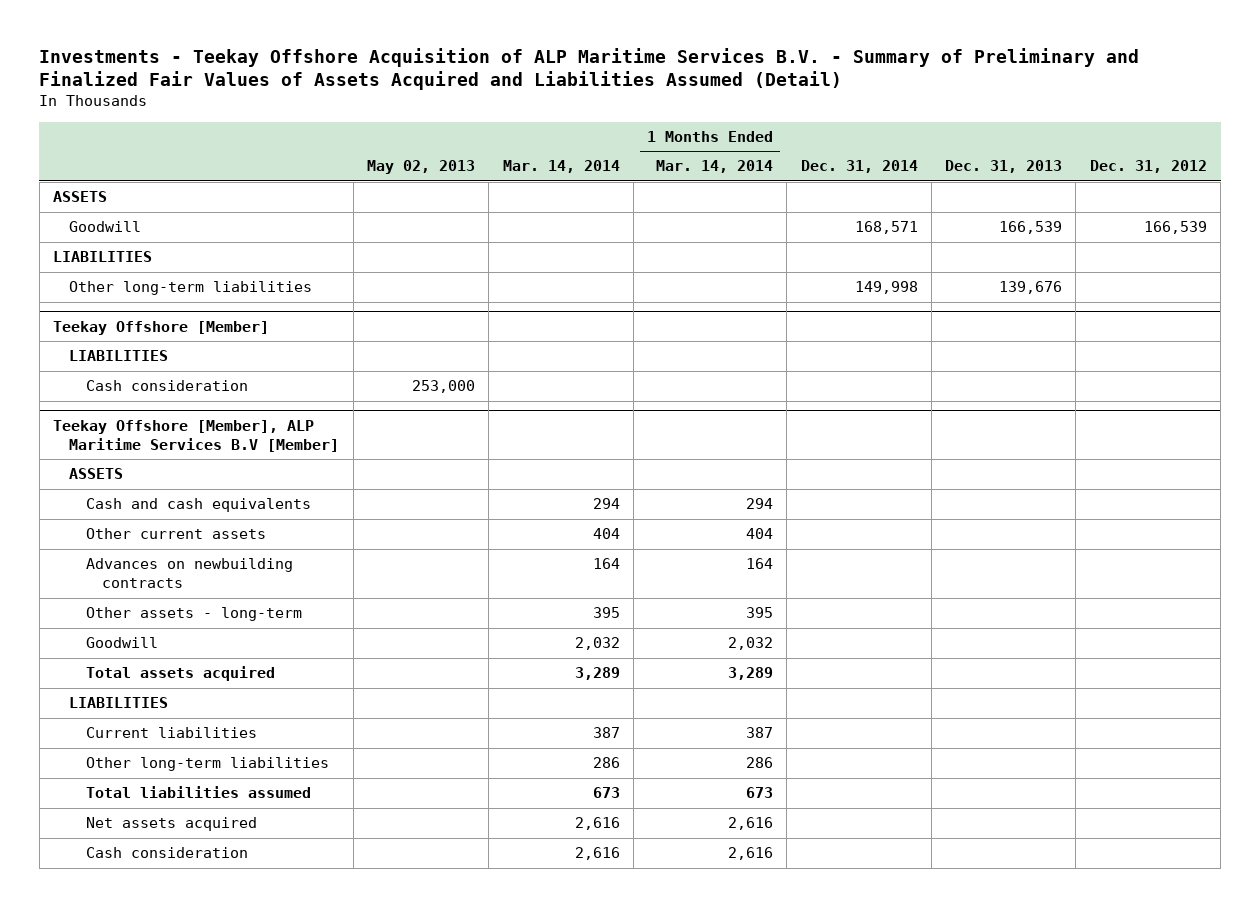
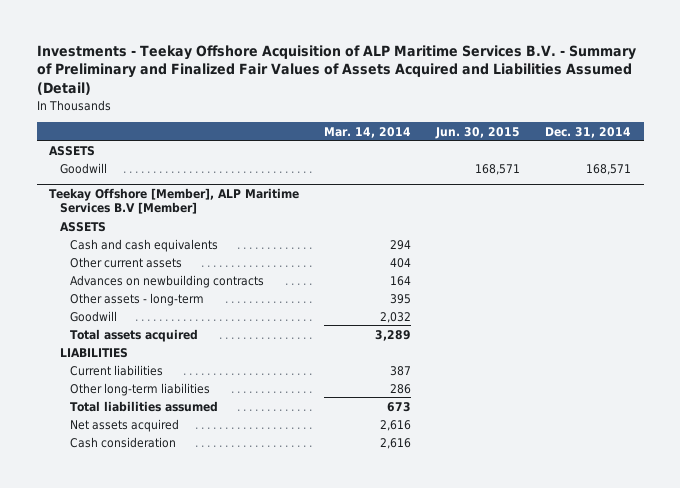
- | May 02, 2013 | Mar. 14, 2014 | 1 Months Ended Mar. 14, 2014 | Dec. 31, 2014 | Dec. 31, 2013 | Dec. 31, 2012
+ | Mar. 14, 2014 | Jun. 30, 2015 | Dec. 31, 2014
- LIABILITIES
- Other long-term liabilities | | | | 149,998 | 139,676 |
- Teekay Offshore [Member]
- LIABILITIES
- Cash consideration | 253,000 | | | | |

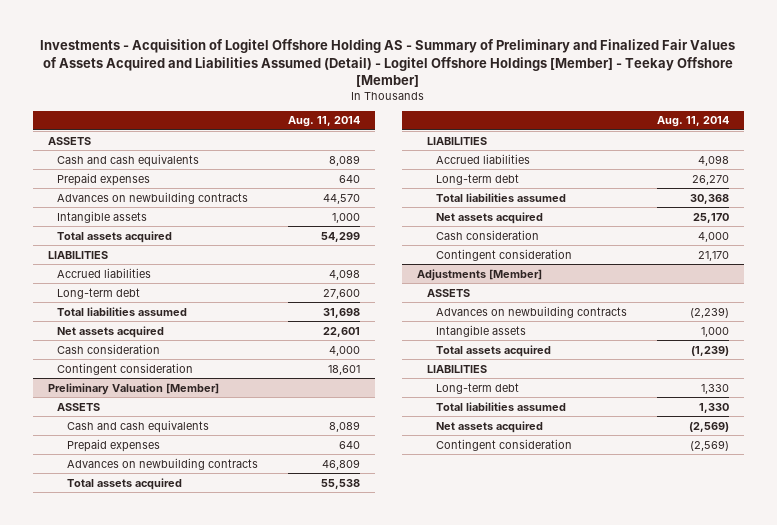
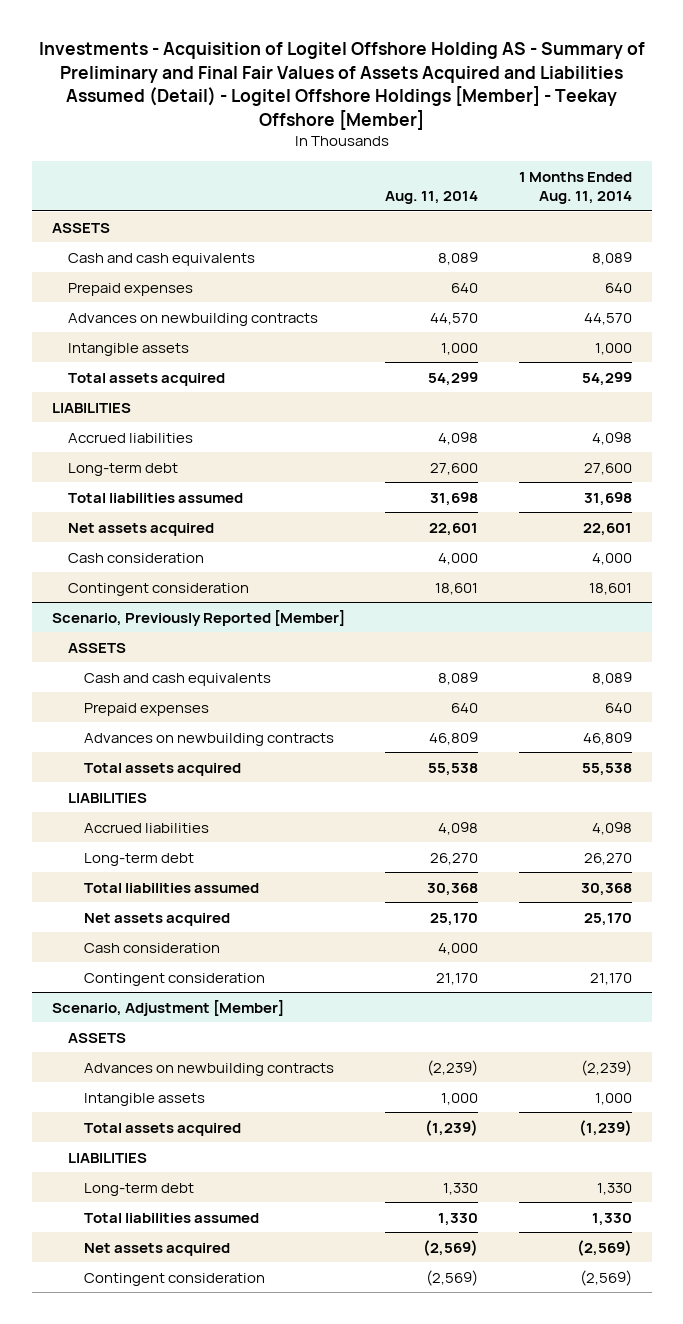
- Investments - Acquisition of Logitel Offshore Holding AS - Summary of Preliminary and Finalized Fair Values of Assets Acquired and Liabilities Assumed (Detail) - Logitel Offshore Holdings [Member] - Teekay Offshore [Member]
+ Investments - Acquisition of Logitel Offshore Holding AS - Summary of Preliminary and Final Fair Values of Assets Acquired and Liabilities Assumed (Detail) - Logitel Offshore Holdings [Member] - Teekay Offshore [Member]
- | Aug. 11, 2014
+ | Aug. 11, 2014 | 1 Months Ended Aug. 11, 2014
- Preliminary Valuation [Member]
+ Scenario, Previously Reported [Member]
- Adjustments [Member]
+ Scenario, Adjustment [Member]

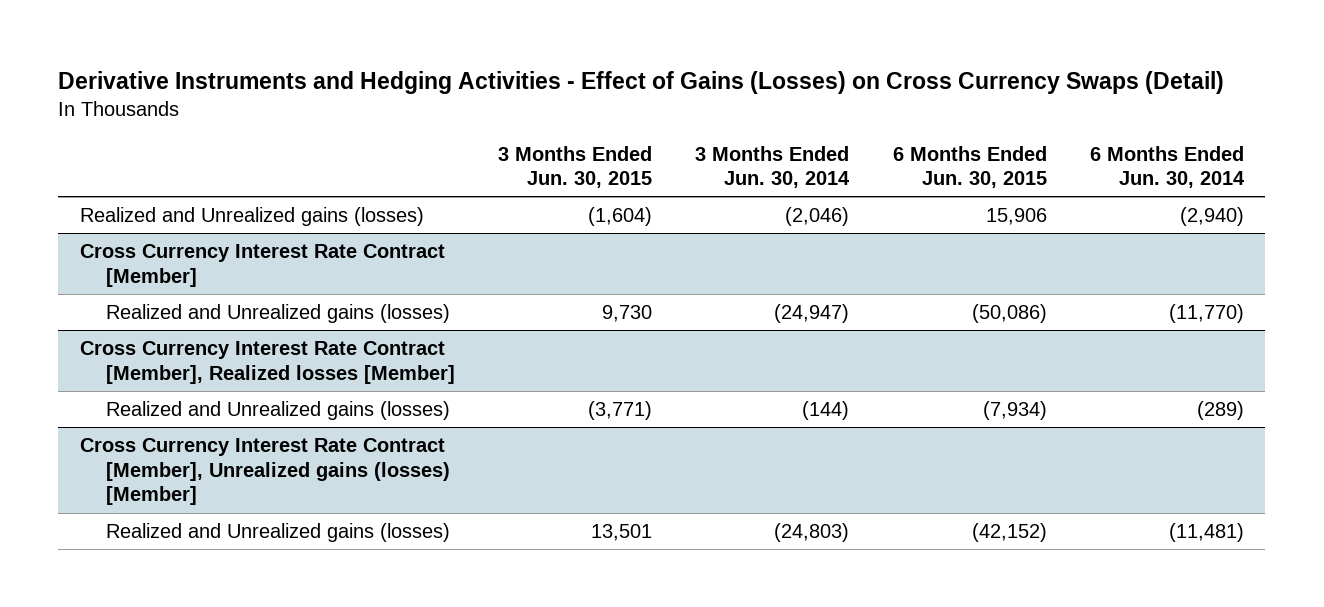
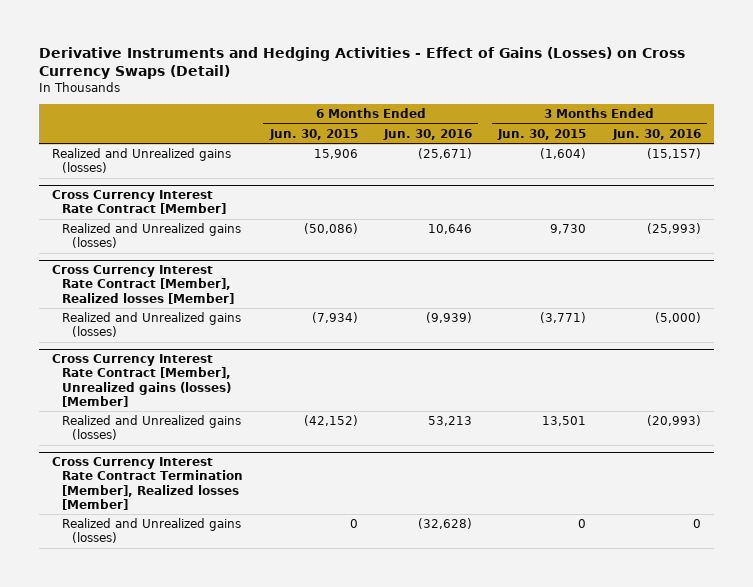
- | 3 Months Ended Jun. 30, 2015 | 3 Months Ended Jun. 30, 2014 | 6 Months Ended Jun. 30, 2015 | 6 Months Ended Jun. 30, 2014
+ | 6 Months Ended Jun. 30, 2015 | 6 Months Ended Jun. 30, 2016 | 3 Months Ended Jun. 30, 2015 | 3 Months Ended Jun. 30, 2016
+ Cross Currency Interest Rate Contract Termination [Member], Realized losses [Member]
+ Realized and Unrealized gains (losses) | 0 | (32,628) | 0 | 0

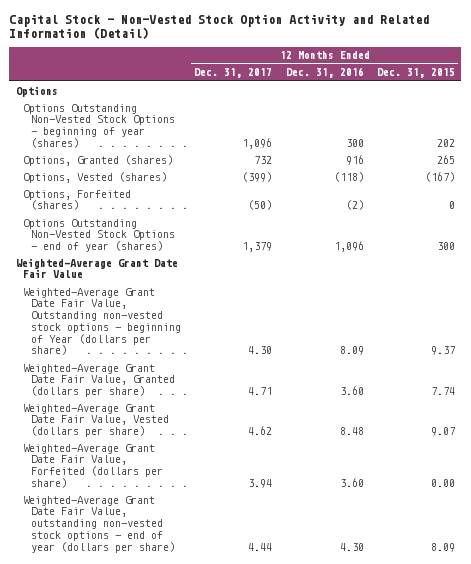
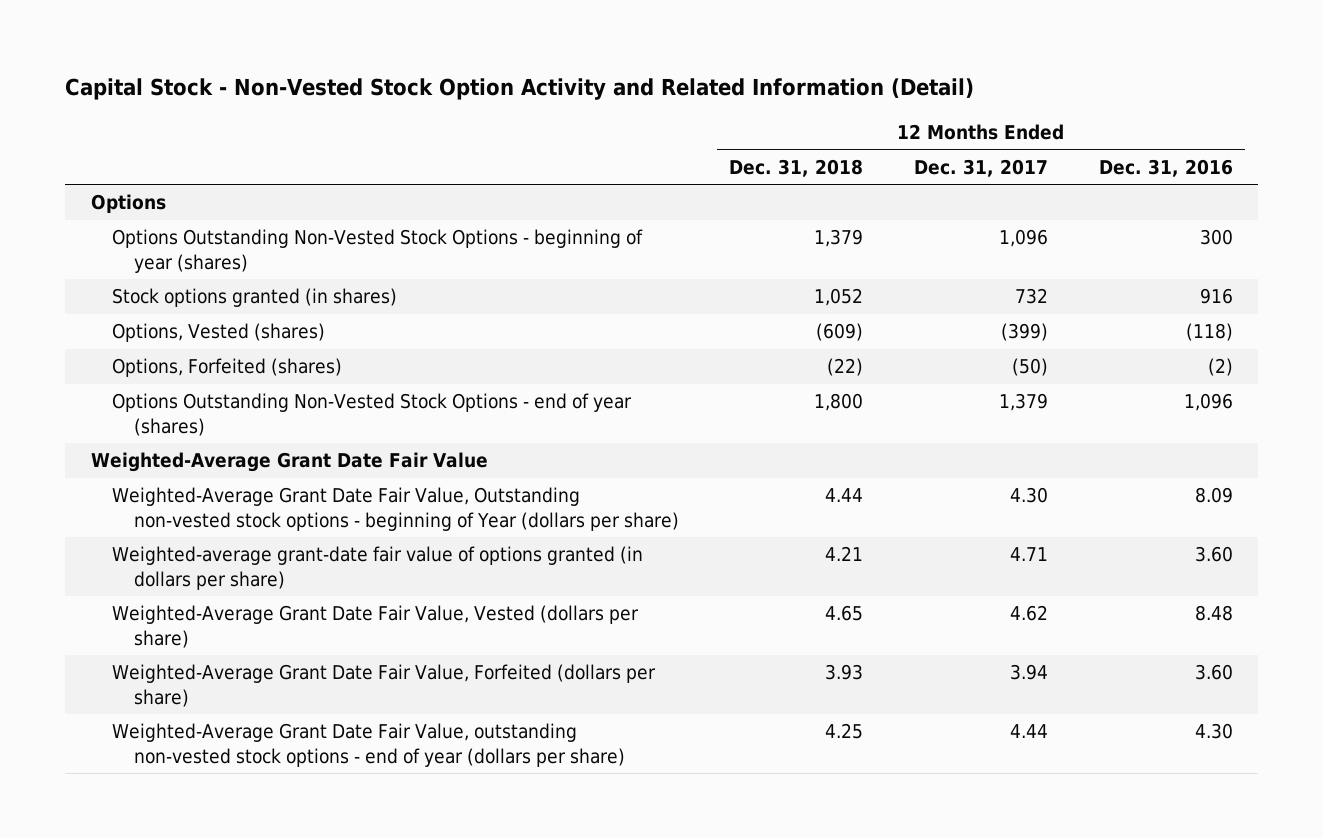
- | 12 Months Ended Dec. 31, 2017 | 12 Months Ended Dec. 31, 2016 | 12 Months Ended Dec. 31, 2015
+ | 12 Months Ended Dec. 31, 2018 | 12 Months Ended Dec. 31, 2017 | 12 Months Ended Dec. 31, 2016
- Options, Granted (shares) | 732 | 916 | 265
+ Stock options granted (in shares) | 1,052 | 732 | 916
- Weighted-Average Grant Date Fair Value, Granted (dollars per share) | 4.71 | 3.60 | 7.74
+ Weighted-average grant-date fair value of options granted (in dollars per share) | 4.21 | 4.71 | 3.60

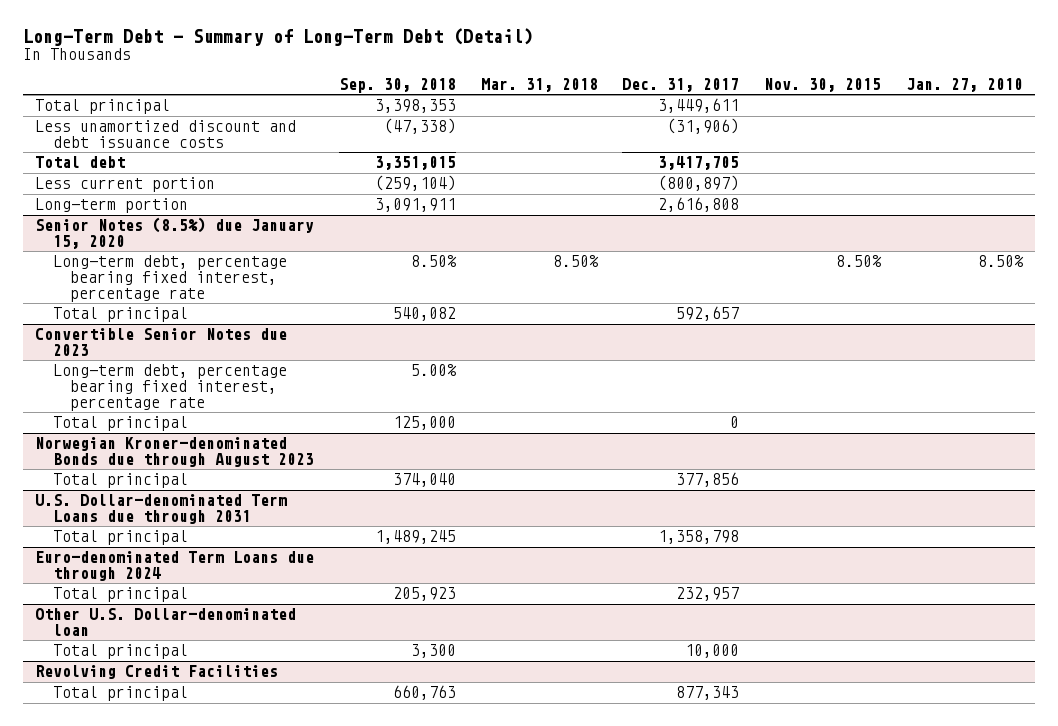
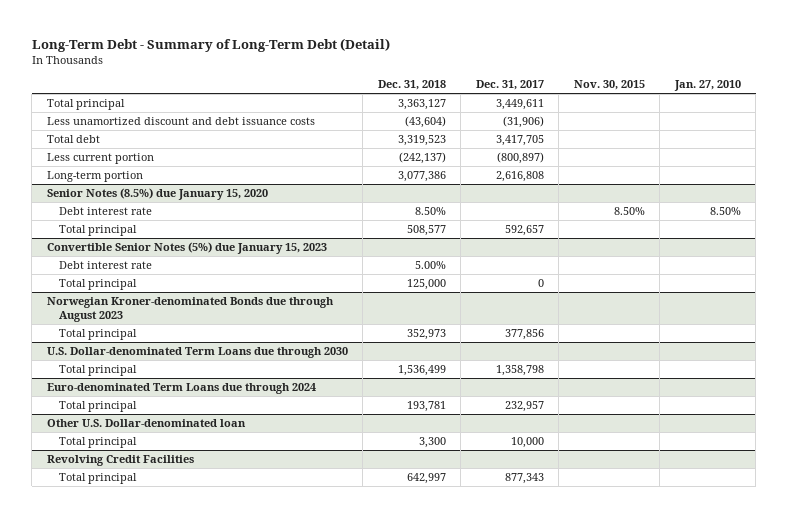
- | Sep. 30, 2018 | Mar. 31, 2018 | Dec. 31, 2017 | Nov. 30, 2015 | Jan. 27, 2010
+ | Dec. 31, 2018 | Dec. 31, 2017 | Nov. 30, 2015 | Jan. 27, 2010
@ Senior Notes (8.5%) due January 15, 2020
- Long-term debt, percentage bearing fixed interest, percentage rate | 8.50% | 8.50% | | 8.50% | 8.50%
+ Debt interest rate | 8.50% | | 8.50% | 8.50%
- Convertible Senior Notes due 2023
- Long-term debt, percentage bearing fixed interest, percentage rate | 5.00% | | | |
+ Convertible Senior Notes (5%) due January 15, 2023
+ Debt interest rate | 5.00% | | |
- U.S. Dollar-denominated Term Loans due through 2031
+ U.S. Dollar-denominated Term Loans due through 2030

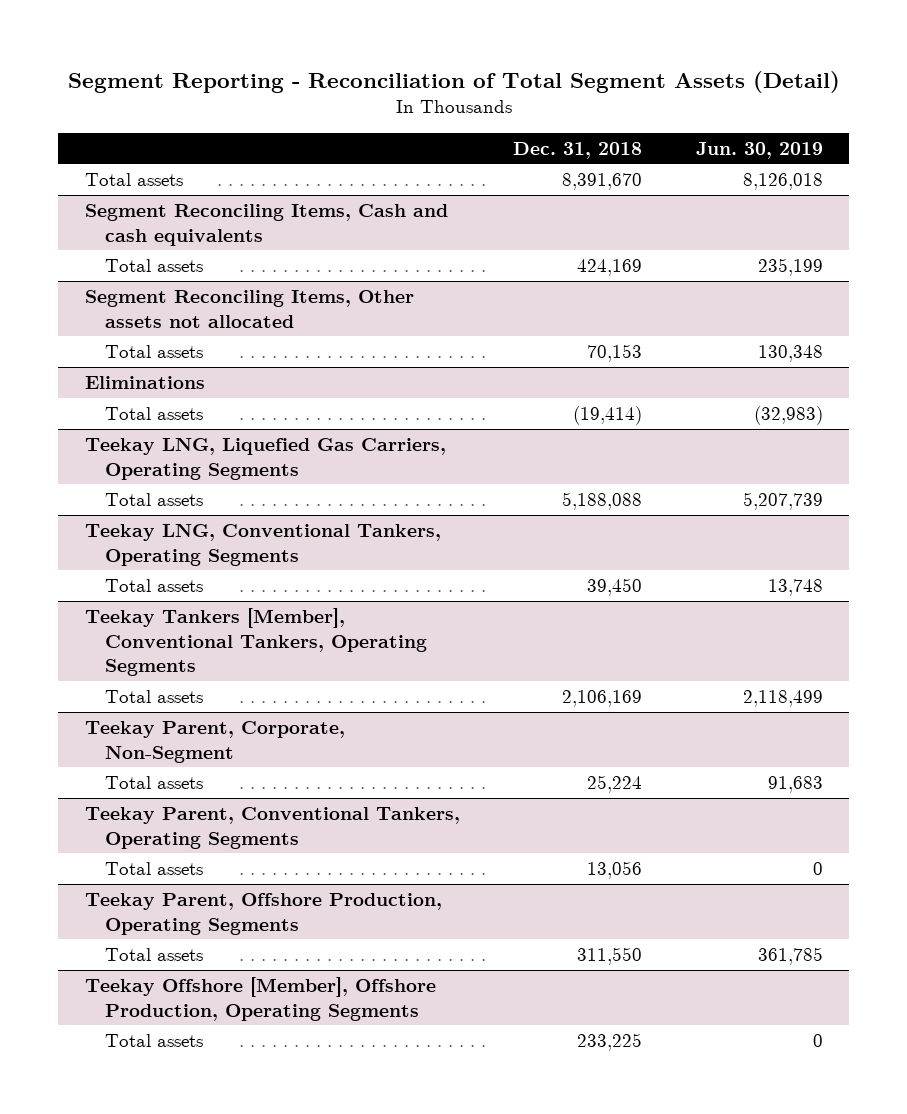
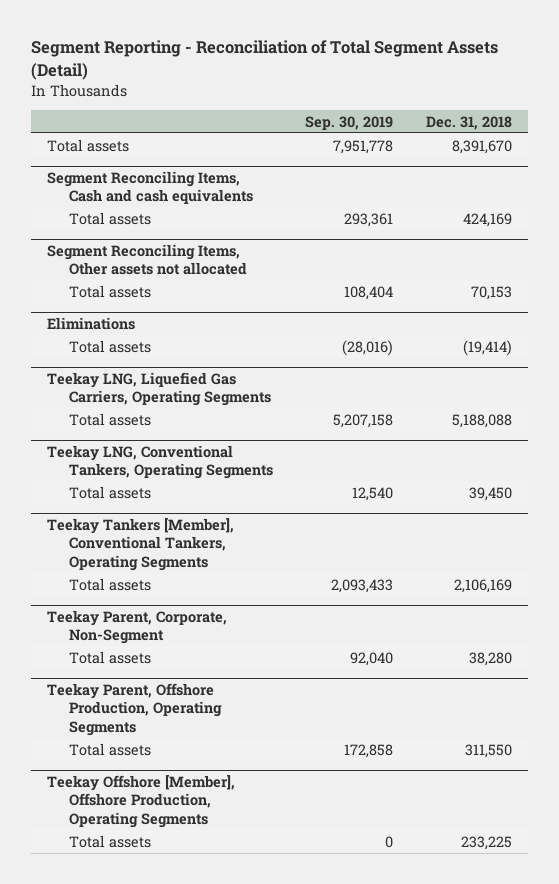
- | Dec. 31, 2018 | Jun. 30, 2019
+ | Sep. 30, 2019 | Dec. 31, 2018
@ Teekay Parent, Corporate, Non-Segment
- Total assets | 25,224 | 91,683
- Teekay Parent, Conventional Tankers, Operating Segments
- Total assets | 13,056 | 0
@ Teekay Parent, Corporate, Non-Segment
+ Total assets | 92,040 | 38,280

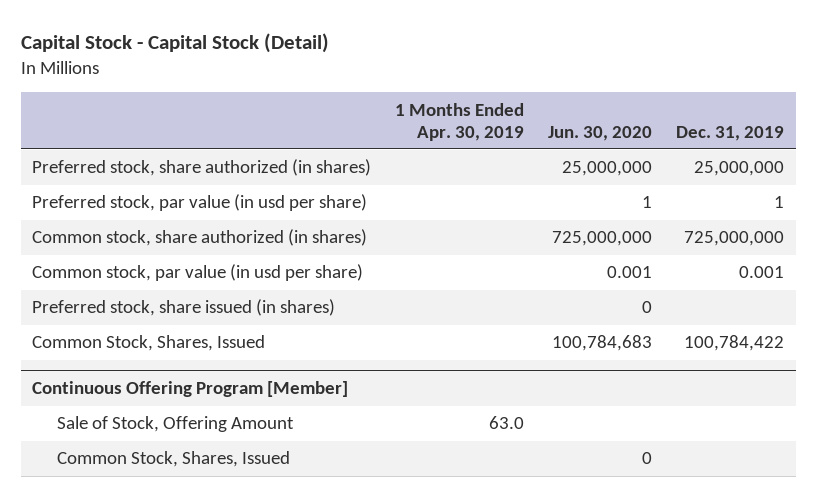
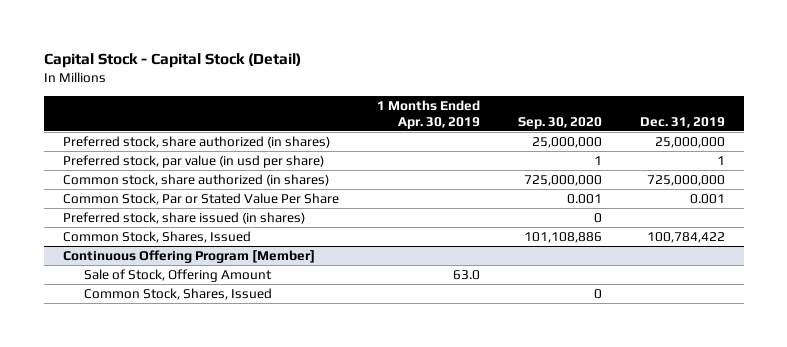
- | 1 Months Ended Apr. 30, 2019 | Jun. 30, 2020 | Dec. 31, 2019
+ | 1 Months Ended Apr. 30, 2019 | Sep. 30, 2020 | Dec. 31, 2019
- Common stock, par value (in usd per share) | | 0.001 | 0.001
+ Common Stock, Par or Stated Value Per Share | | 0.001 | 0.001

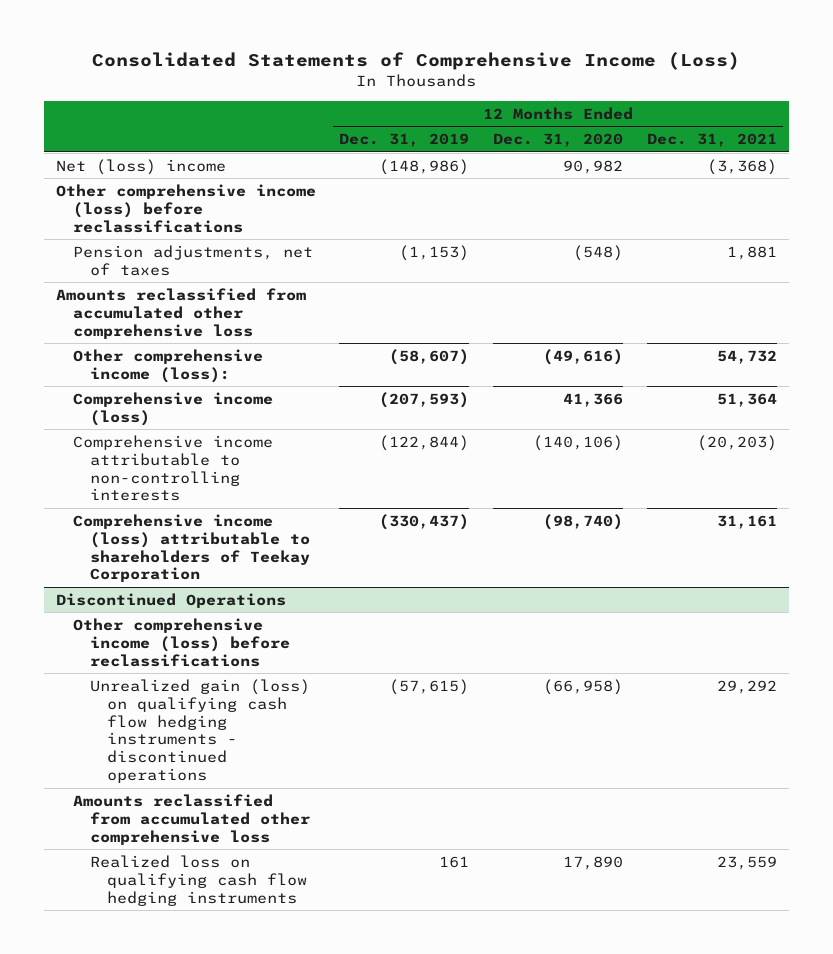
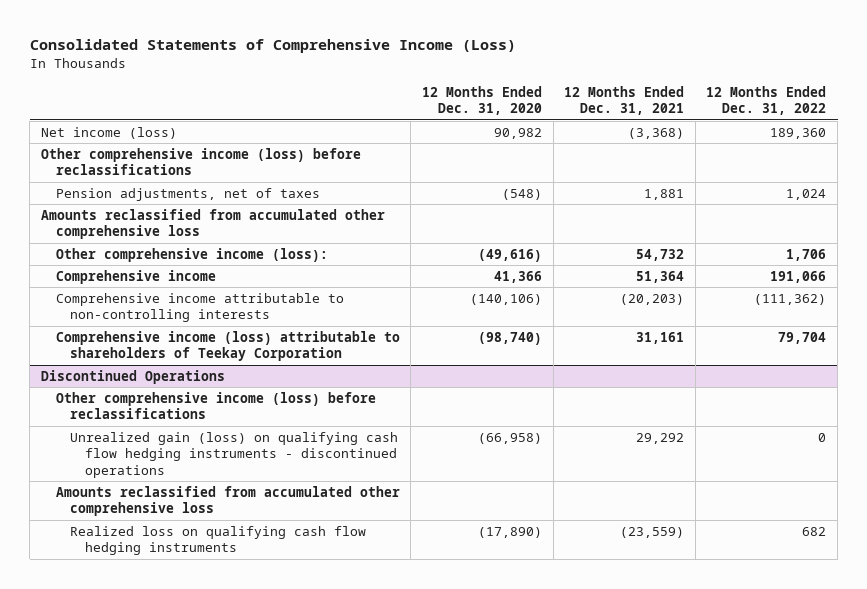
- | 12 Months Ended Dec. 31, 2019 | 12 Months Ended Dec. 31, 2020 | 12 Months Ended Dec. 31, 2021
+ | 12 Months Ended Dec. 31, 2020 | 12 Months Ended Dec. 31, 2021 | 12 Months Ended Dec. 31, 2022
- Net (loss) income | (148,986) | 90,982 | (3,368)
+ Net income (loss) | 90,982 | (3,368) | 189,360
- Comprehensive income (loss) | (207,593) | 41,366 | 51,364
+ Comprehensive income | 41,366 | 51,364 | 191,066
@ Discontinued Operations
- Realized loss on qualifying cash flow hedging instruments | 161 | 17,890 | 23,559
+ Realized loss on qualifying cash flow hedging instruments | (17,890) | (23,559) | 682

